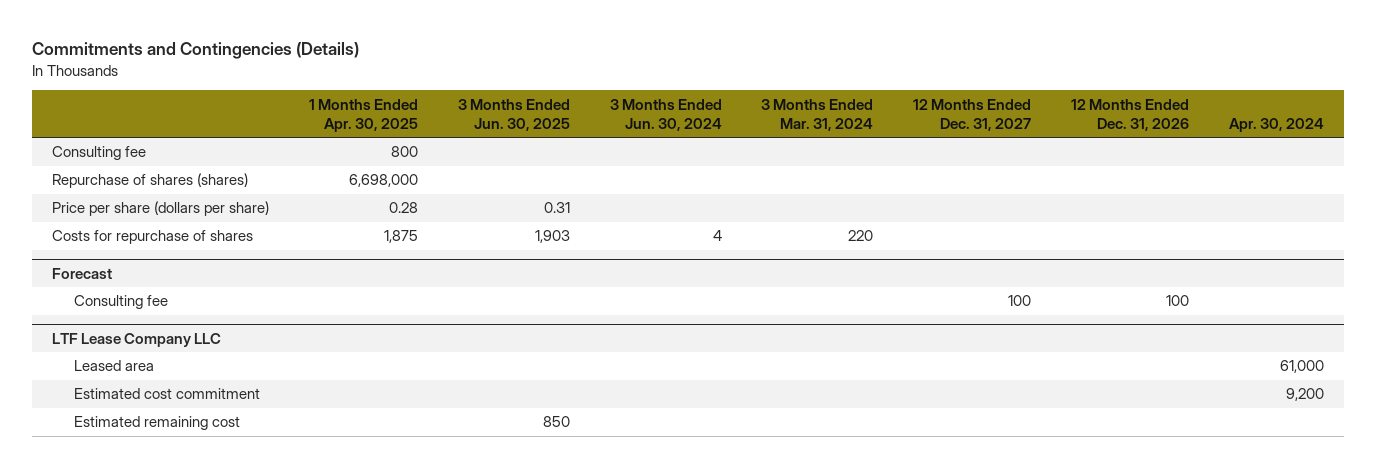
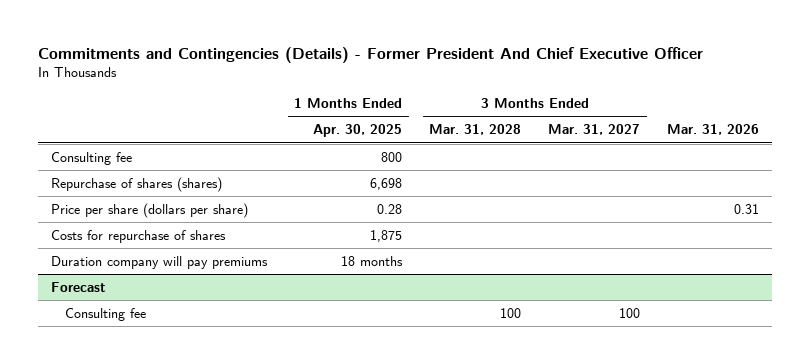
- Commitments and Contingencies (Details)
+ Commitments and Contingencies (Details) - Former President And Chief Executive Officer
- | 1 Months Ended Apr. 30, 2025 | 3 Months Ended Jun. 30, 2025 | 3 Months Ended Jun. 30, 2024 | 3 Months Ended Mar. 31, 2024 | 12 Months Ended Dec. 31, 2027 | 12 Months Ended Dec. 31, 2026 | Apr. 30, 2024
+ | 1 Months Ended Apr. 30, 2025 | 3 Months Ended Mar. 31, 2028 | 3 Months Ended Mar. 31, 2027 | Mar. 31, 2026
- Repurchase of shares (shares) | 6,698,000 | | | | | |
+ Repurchase of shares (shares) | 6,698 | | |
+ Duration company will pay premiums | 18 months | | |
- LTF Lease Company LLC
- Leased area | | | | | | | 61,000
- Estimated cost commitment | | | | | | | 9,200
- Estimated remaining cost | | 850 | | | | |

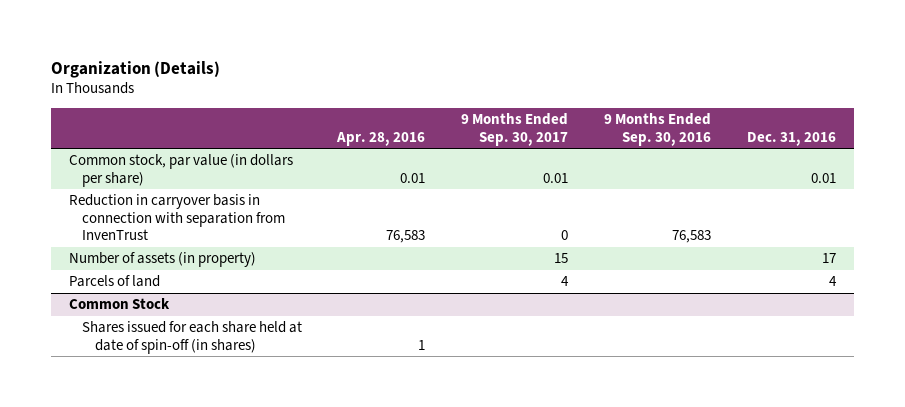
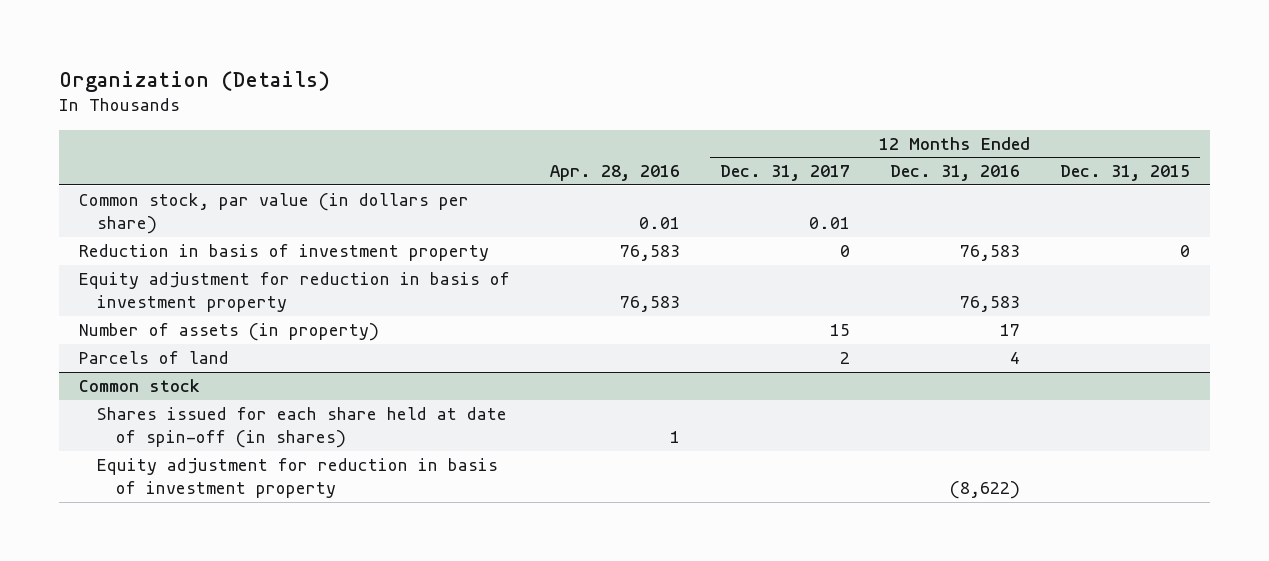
- | Apr. 28, 2016 | 9 Months Ended Sep. 30, 2017 | 9 Months Ended Sep. 30, 2016 | Dec. 31, 2016
+ | Apr. 28, 2016 | 12 Months Ended Dec. 31, 2017 | 12 Months Ended Dec. 31, 2016 | 12 Months Ended Dec. 31, 2015
- Reduction in carryover basis in connection with separation from InvenTrust | 76,583 | 0 | 76,583 |
+ Reduction in basis of investment property | 76,583 | 0 | 76,583 | 0
+ Equity adjustment for reduction in basis of investment property | 76,583 | | 76,583 |
- Common Stock
+ Common stock
+ Equity adjustment for reduction in basis of investment property | | | (8,622) |

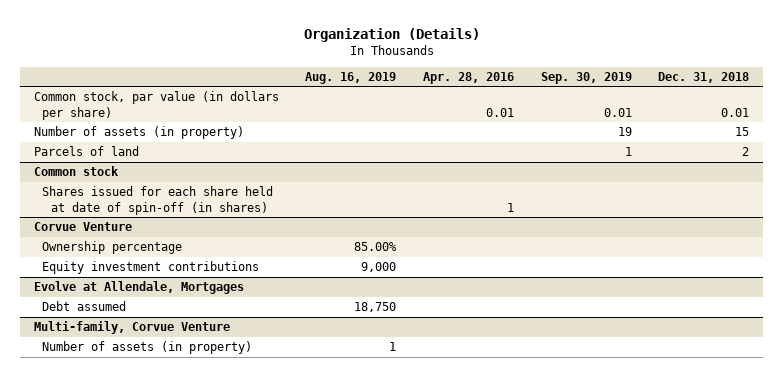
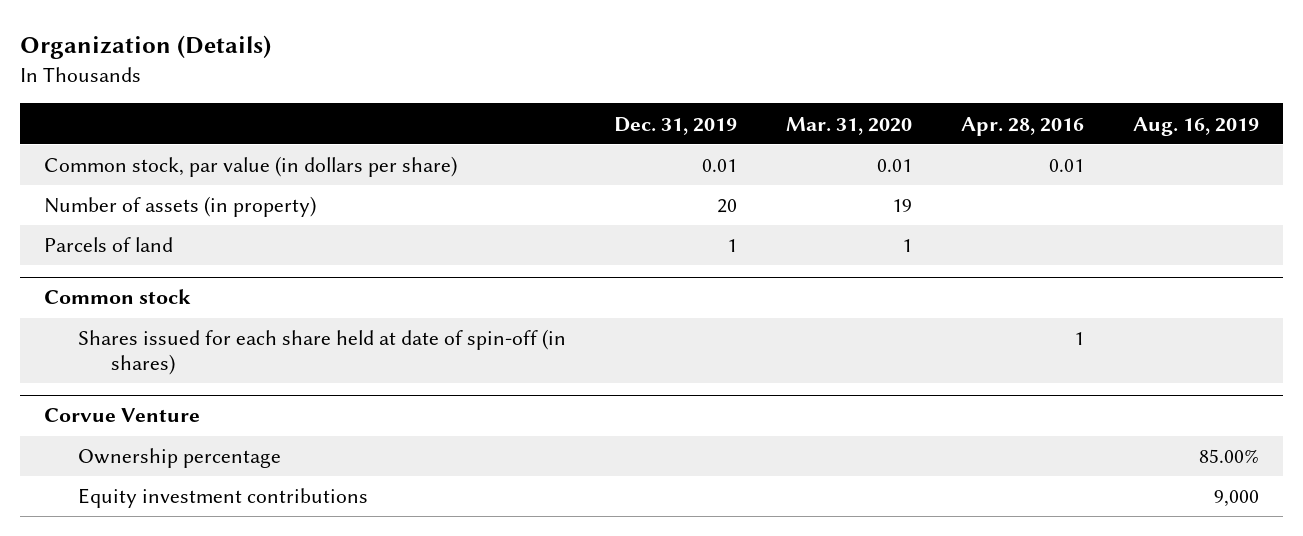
- | Aug. 16, 2019 | Apr. 28, 2016 | Sep. 30, 2019 | Dec. 31, 2018
+ | Dec. 31, 2019 | Mar. 31, 2020 | Apr. 28, 2016 | Aug. 16, 2019
- Evolve at Allendale, Mortgages
- Debt assumed | 18,750 | | |
- Multi-family, Corvue Venture
- Number of assets (in property) | 1 | | |

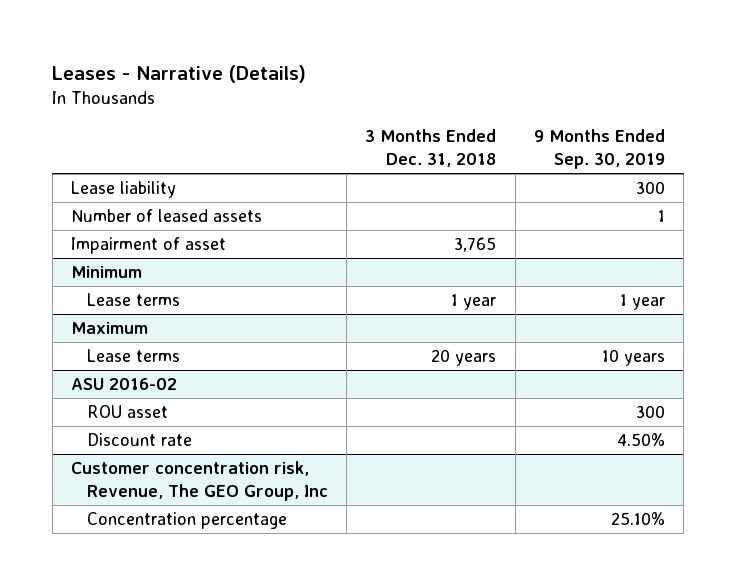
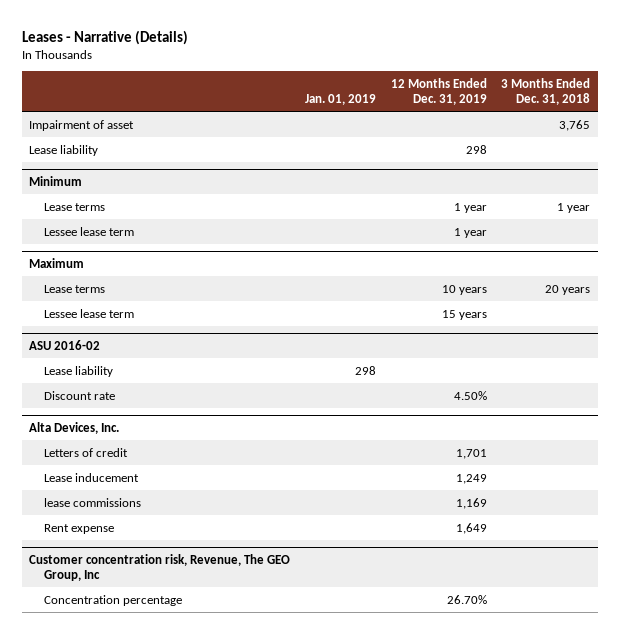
- | 3 Months Ended Dec. 31, 2018 | 9 Months Ended Sep. 30, 2019
+ | Jan. 01, 2019 | 12 Months Ended Dec. 31, 2019 | 3 Months Ended Dec. 31, 2018
- Number of leased assets | | 1
moved down: Lease liability | | 298 |
@ Minimum
+ Lessee lease term | | 1 year |
@ Maximum
+ Lessee lease term | | 15 years |
@ ASU 2016-02
- ROU asset | | 300
+ Lease liability | 298 | |
+ Alta Devices, Inc.
+ Letters of credit | | 1,701 |
+ Lease inducement | | 1,249 |
+ lease commissions | | 1,169 |
+ Rent expense | | 1,649 |

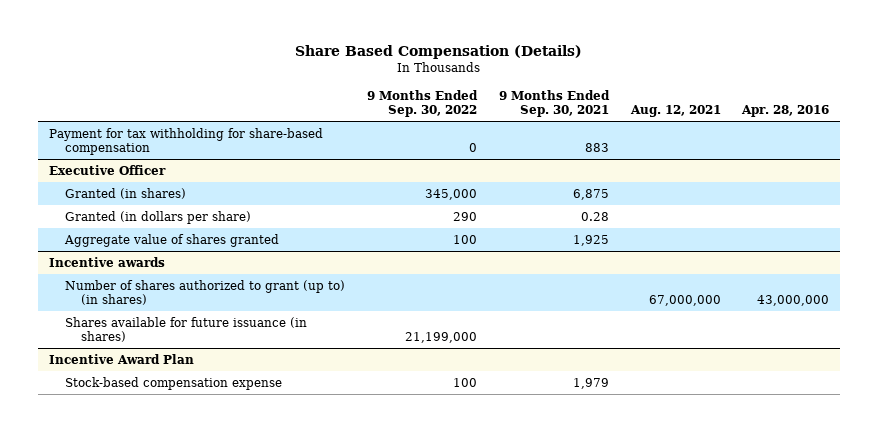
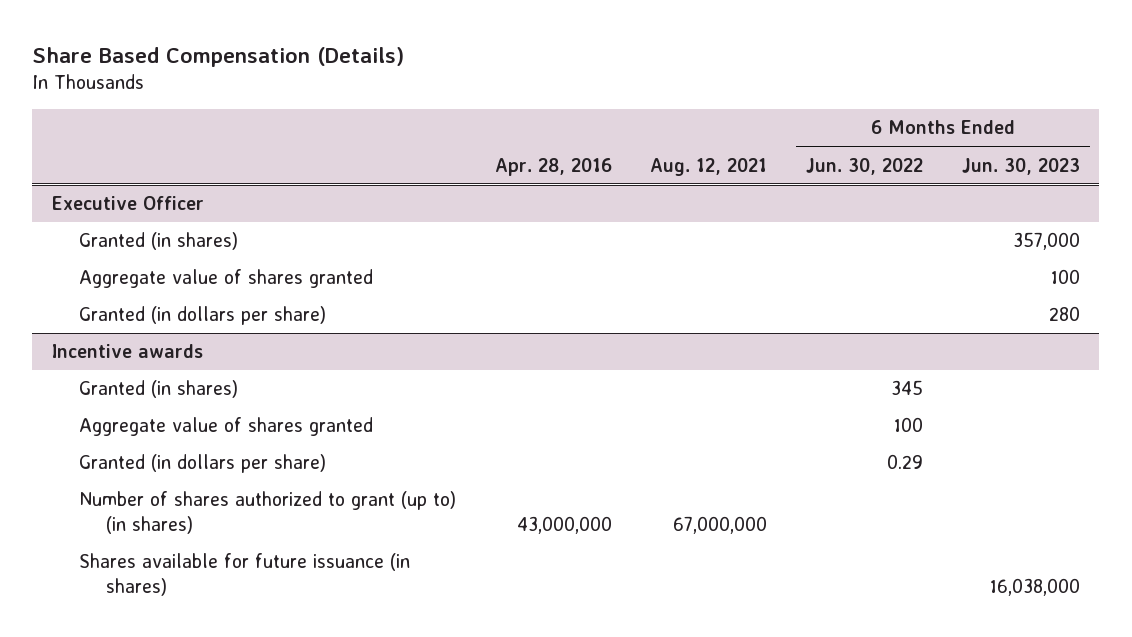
- | 9 Months Ended Sep. 30, 2022 | 9 Months Ended Sep. 30, 2021 | Aug. 12, 2021 | Apr. 28, 2016
+ | Apr. 28, 2016 | Aug. 12, 2021 | 6 Months Ended Jun. 30, 2022 | 6 Months Ended Jun. 30, 2023
- Payment for tax withholding for share-based compensation | 0 | 883 | |
@ Executive Officer
moved down: Granted (in dollars per share) | | | | 280
@ Incentive awards
+ Granted (in shares) | | | 345 |
+ Aggregate value of shares granted | | | 100 |
+ Granted (in dollars per share) | | | 0.29 |
- Incentive Award Plan
- Stock-based compensation expense | 100 | 1,979 | |

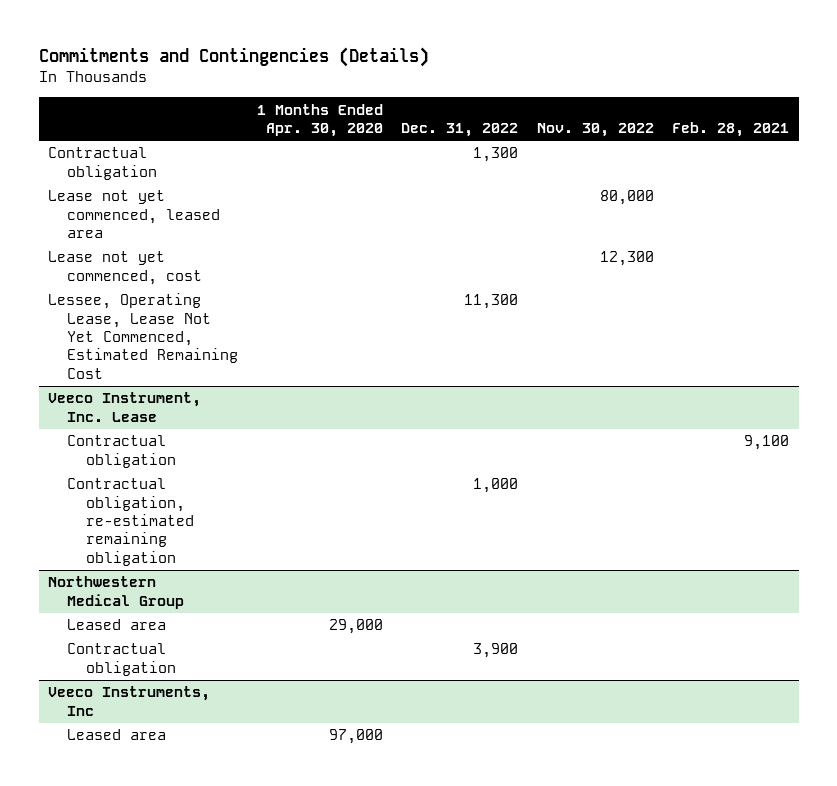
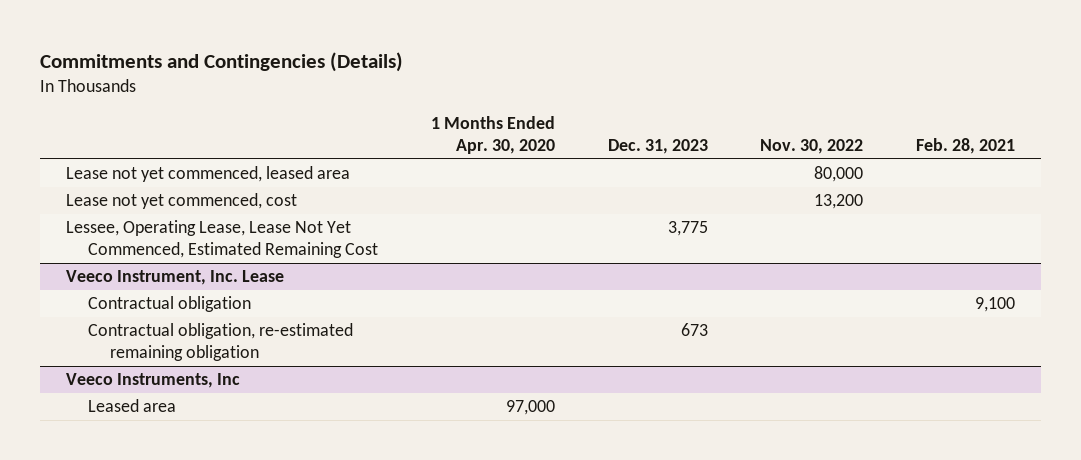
- | 1 Months Ended Apr. 30, 2020 | Dec. 31, 2022 | Nov. 30, 2022 | Feb. 28, 2021
+ | 1 Months Ended Apr. 30, 2020 | Dec. 31, 2023 | Nov. 30, 2022 | Feb. 28, 2021
- Contractual obligation | | 1,300 | |
- Lease not yet commenced, cost | | | 12,300 |
+ Lease not yet commenced, cost | | | 13,200 |
- Northwestern Medical Group
- Leased area | 29,000 | | |
- Contractual obligation | | 3,900 | |

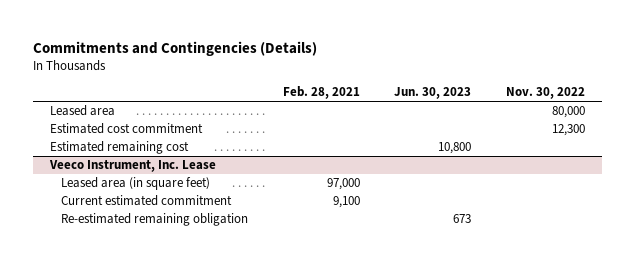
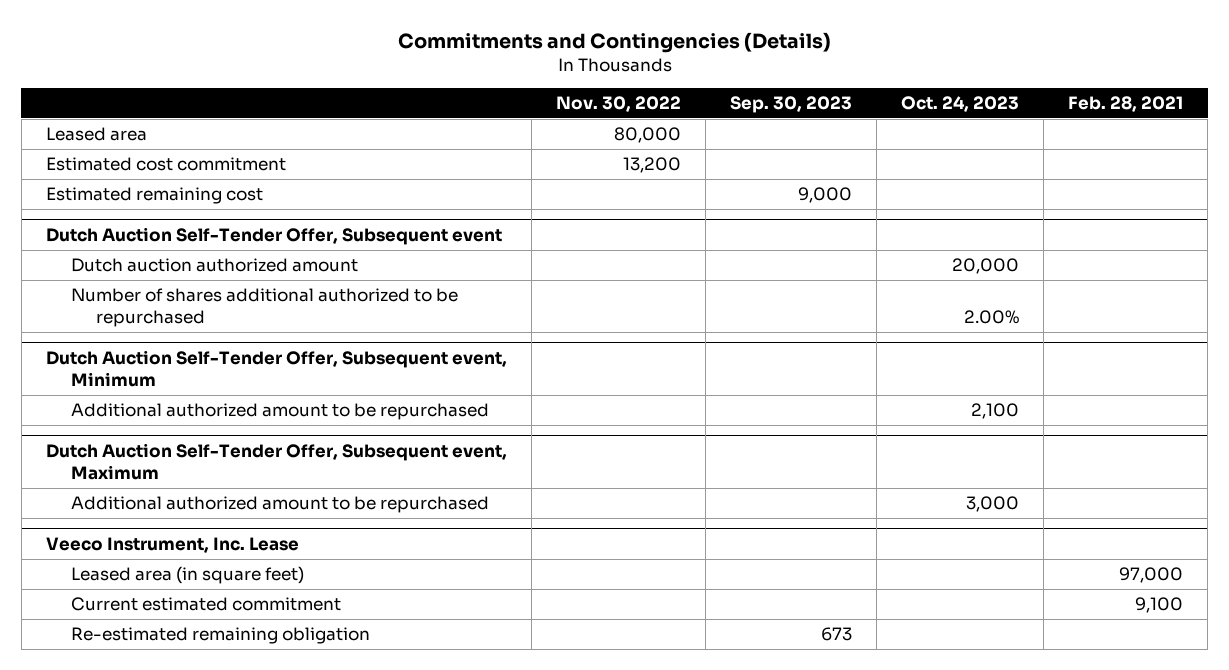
- | Feb. 28, 2021 | Jun. 30, 2023 | Nov. 30, 2022
+ | Nov. 30, 2022 | Sep. 30, 2023 | Oct. 24, 2023 | Feb. 28, 2021
- Estimated cost commitment | | | 12,300
+ Estimated cost commitment | 13,200 | | |
+ Dutch Auction Self-Tender Offer, Subsequent event
+ Dutch auction authorized amount | | | 20,000 |
+ Number of shares additional authorized to be repurchased | | | 2.00% |
+ Dutch Auction Self-Tender Offer, Subsequent event, Minimum
+ Additional authorized amount to be repurchased | | | 2,100 |
+ Dutch Auction Self-Tender Offer, Subsequent event, Maximum
+ Additional authorized amount to be repurchased | | | 3,000 |

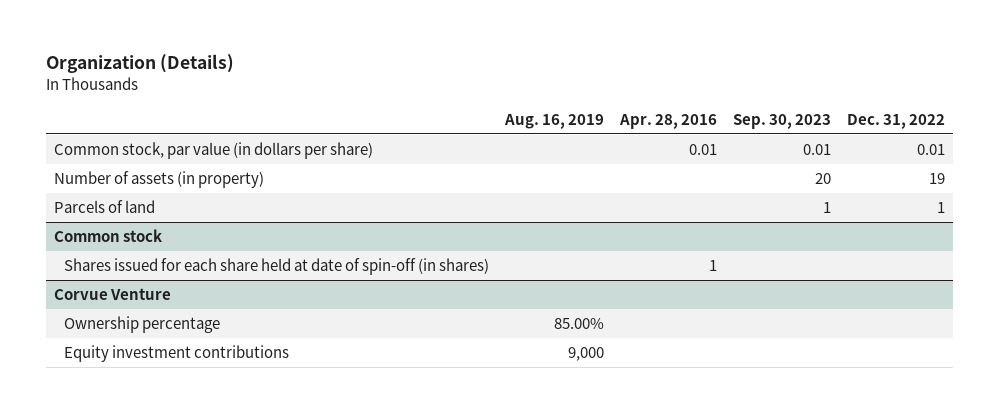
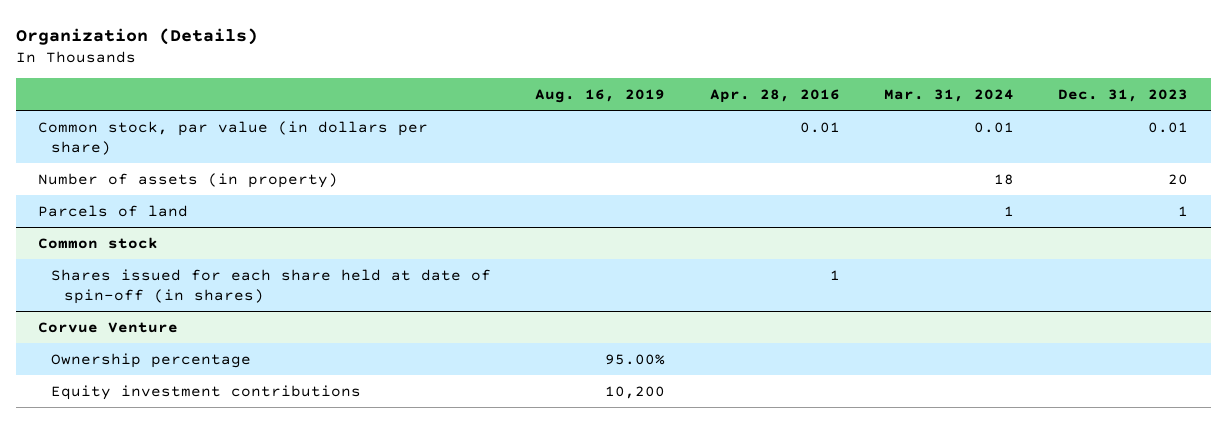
- | Aug. 16, 2019 | Apr. 28, 2016 | Sep. 30, 2023 | Dec. 31, 2022
+ | Aug. 16, 2019 | Apr. 28, 2016 | Mar. 31, 2024 | Dec. 31, 2023
@ Corvue Venture
- Ownership percentage | 85.00% | | |
- Equity investment contributions | 9,000 | | |
+ Ownership percentage | 95.00% | | |
+ Equity investment contributions | 10,200 | | |

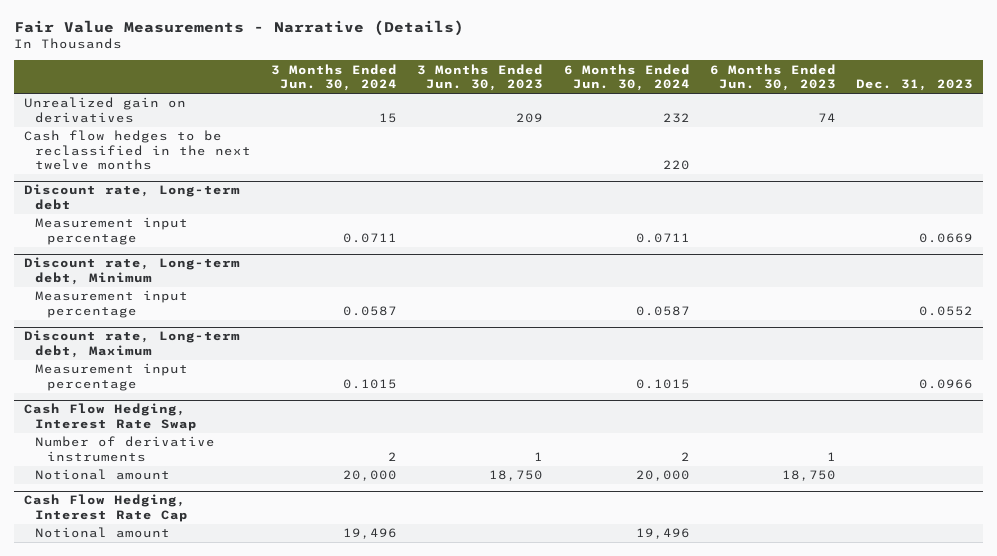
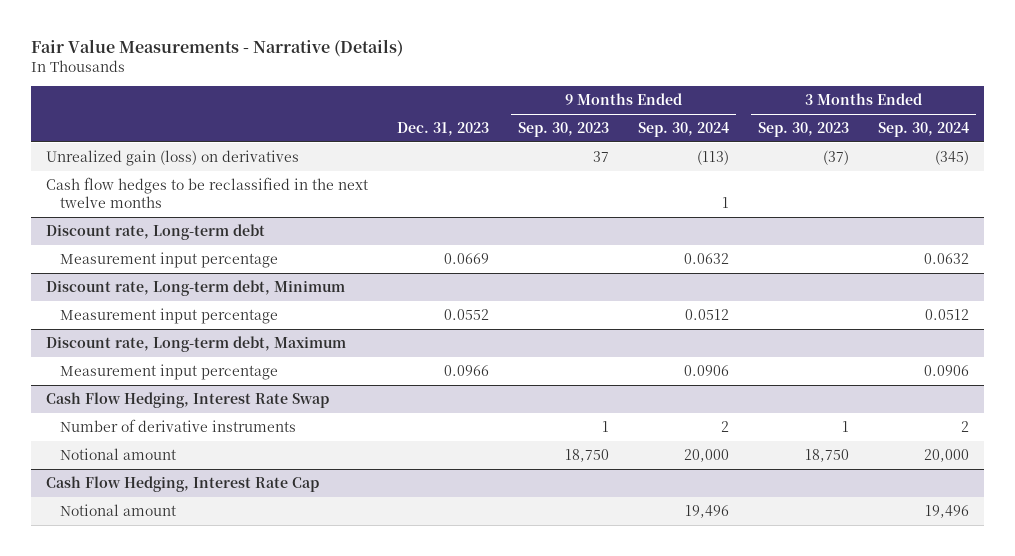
- | 3 Months Ended Jun. 30, 2024 | 3 Months Ended Jun. 30, 2023 | 6 Months Ended Jun. 30, 2024 | 6 Months Ended Jun. 30, 2023 | Dec. 31, 2023
+ | Dec. 31, 2023 | 9 Months Ended Sep. 30, 2023 | 9 Months Ended Sep. 30, 2024 | 3 Months Ended Sep. 30, 2023 | 3 Months Ended Sep. 30, 2024
- Unrealized gain on derivatives | 15 | 209 | 232 | 74 |
+ Unrealized gain (loss) on derivatives | | 37 | (113) | (37) | (345)

